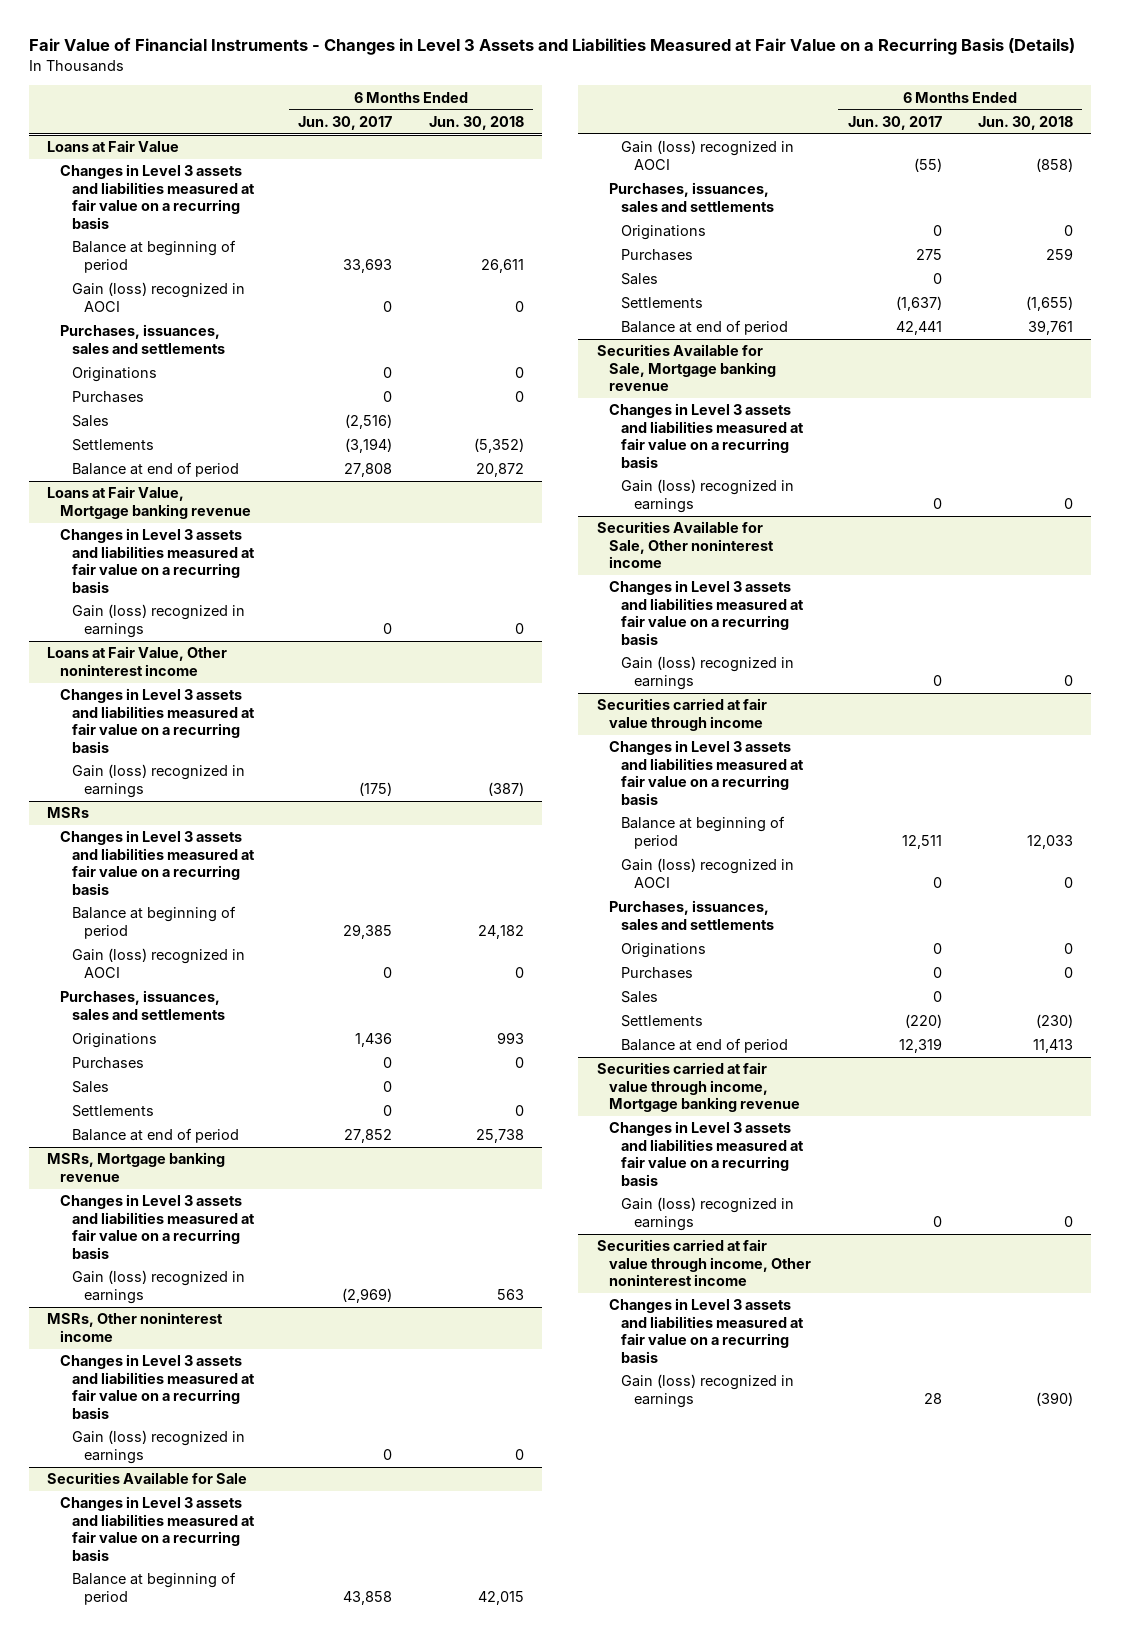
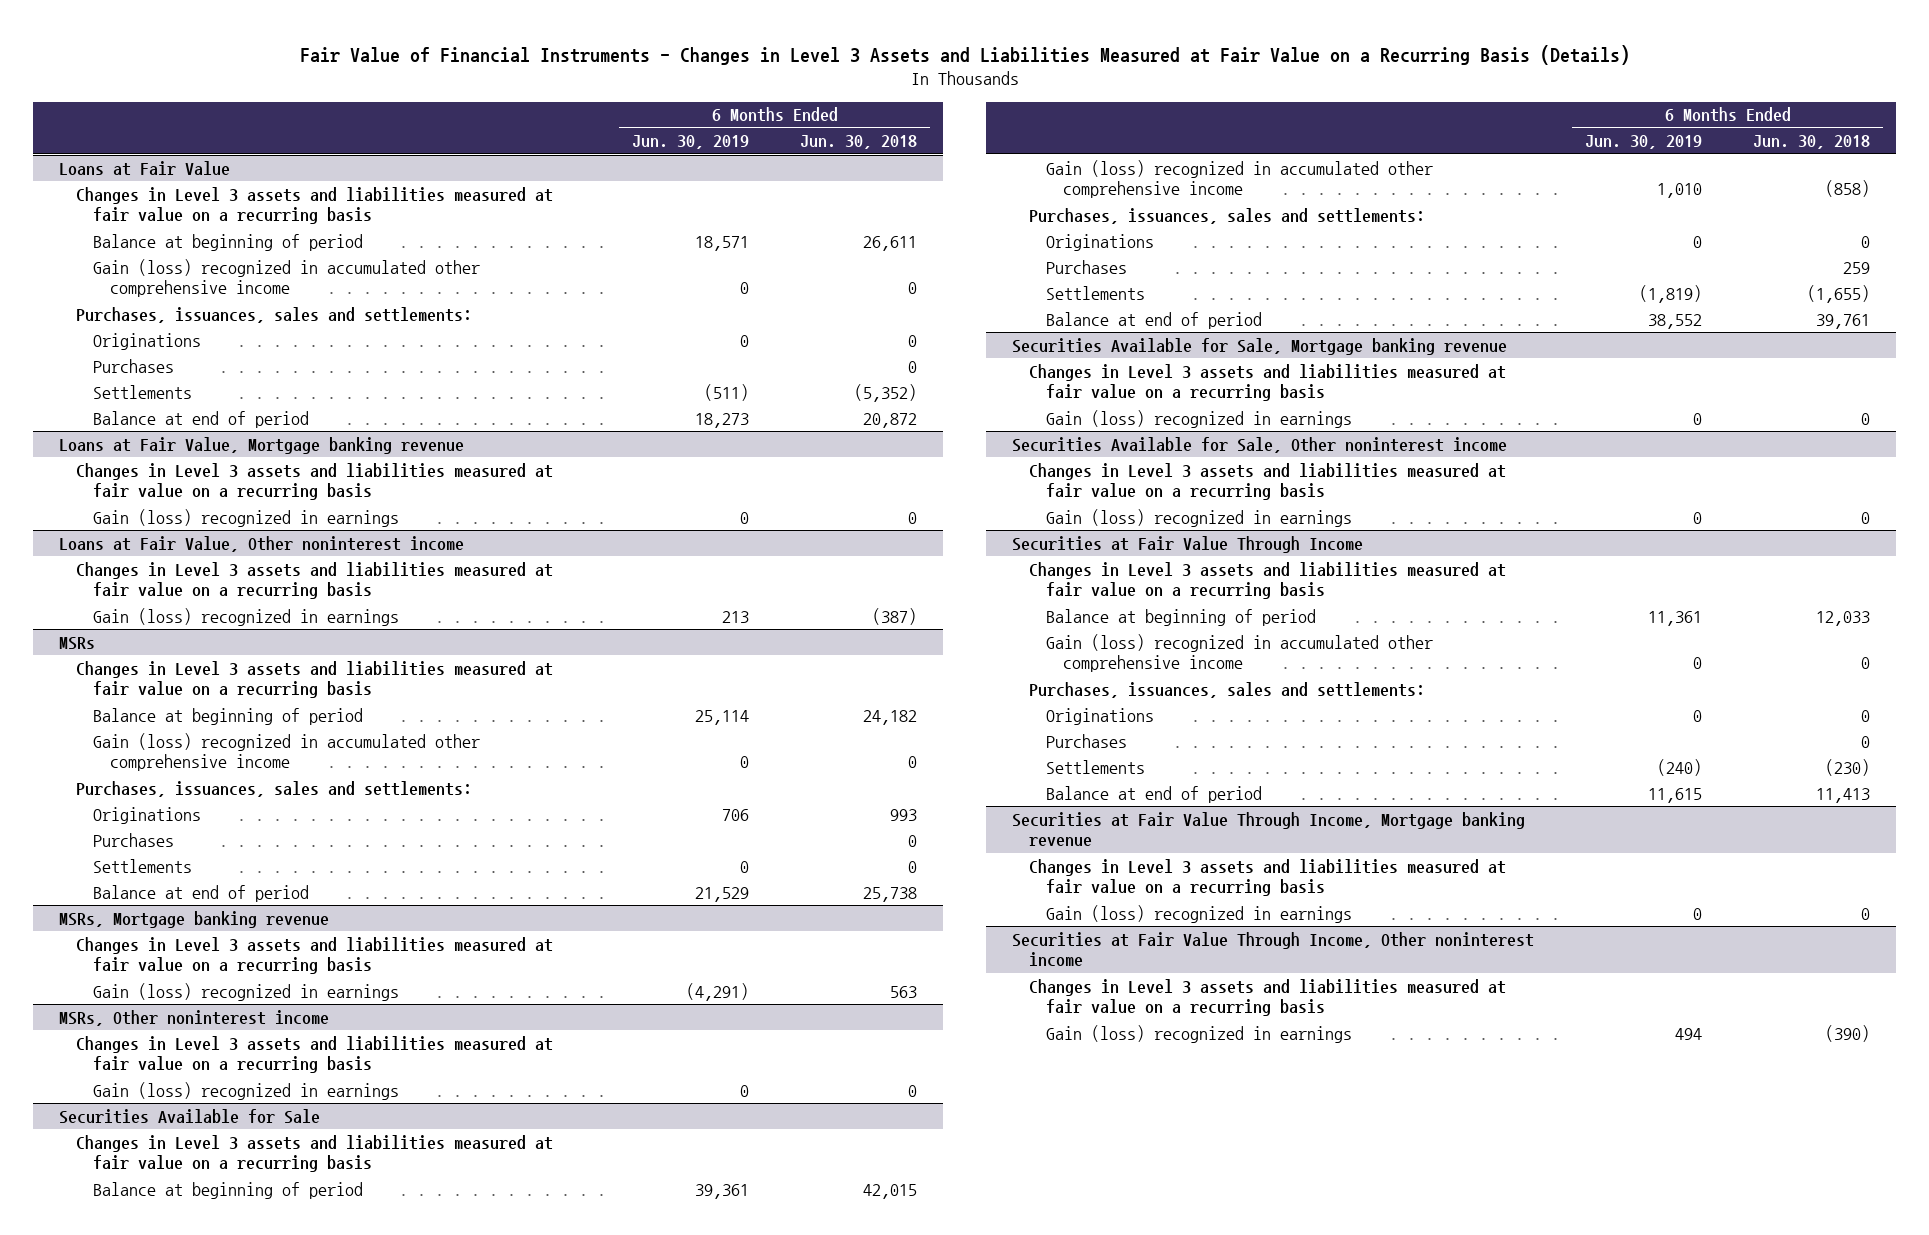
- | 6 Months Ended Jun. 30, 2017 | 6 Months Ended Jun. 30, 2018
+ | 6 Months Ended Jun. 30, 2019 | 6 Months Ended Jun. 30, 2018
@ Loans at Fair Value
- Gain (loss) recognized in AOCI | 0 | 0
- Purchases, issuances, sales and settlements
+ Gain (loss) recognized in accumulated other comprehensive income | 0 | 0
+ Purchases, issuances, sales and settlements:
- Sales | (2,516) |
@ MSRs
- Gain (loss) recognized in AOCI | 0 | 0
- Purchases, issuances, sales and settlements
+ Gain (loss) recognized in accumulated other comprehensive income | 0 | 0
+ Purchases, issuances, sales and settlements:
- Sales | 0 |
@ Securities Available for Sale
- Gain (loss) recognized in AOCI | (55) | (858)
- Purchases, issuances, sales and settlements
+ Gain (loss) recognized in accumulated other comprehensive income | 1,010 | (858)
+ Purchases, issuances, sales and settlements:
- Sales | 0 |
- Securities carried at fair value through income
+ Securities at Fair Value Through Income
- Gain (loss) recognized in AOCI | 0 | 0
- Purchases, issuances, sales and settlements
+ Gain (loss) recognized in accumulated other comprehensive income | 0 | 0
+ Purchases, issuances, sales and settlements:
- Sales | 0 |
- Securities carried at fair value through income, Mortgage banking revenue
+ Securities at Fair Value Through Income, Mortgage banking revenue
- Securities carried at fair value through income, Other noninterest income
+ Securities at Fair Value Through Income, Other noninterest income

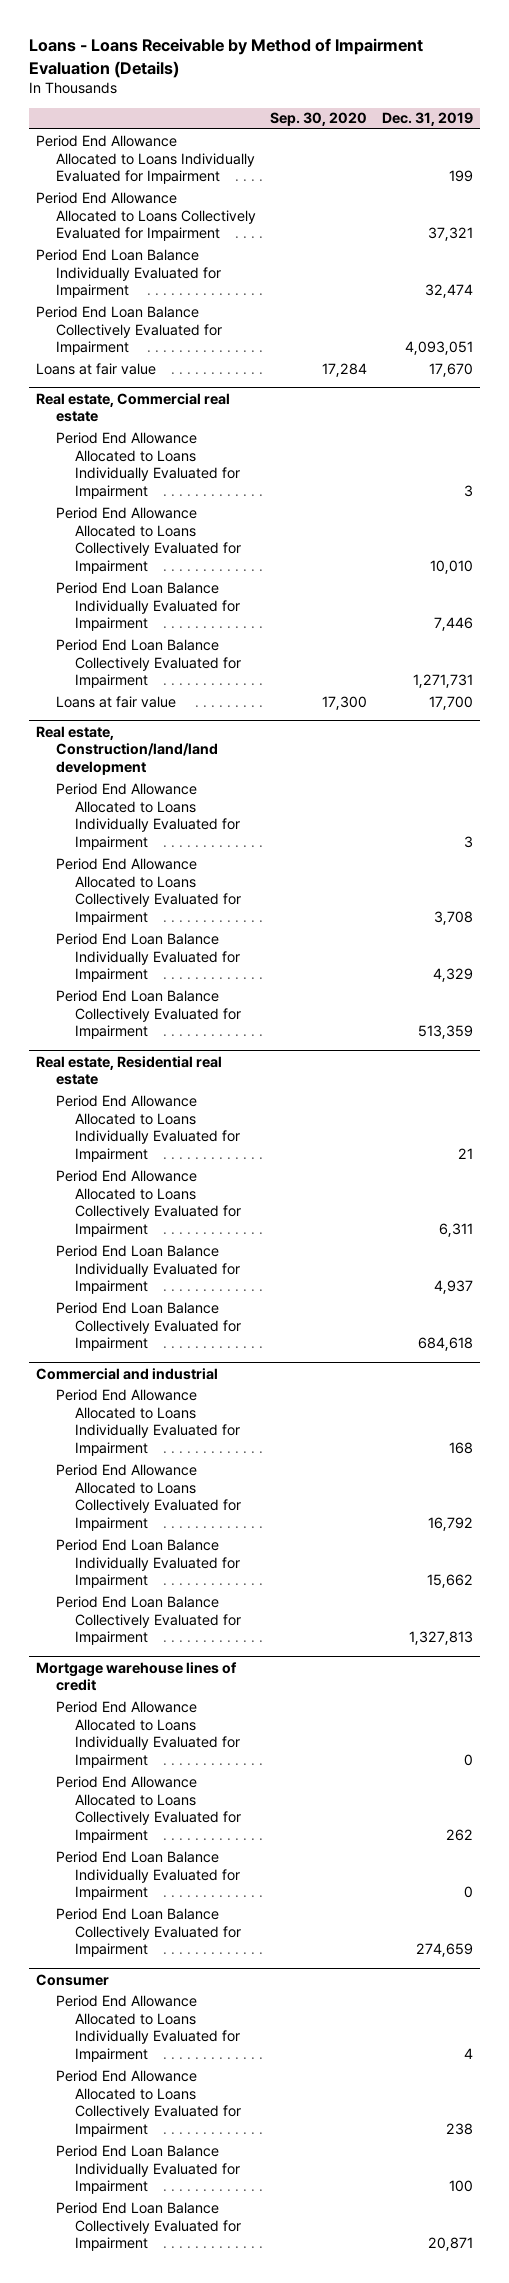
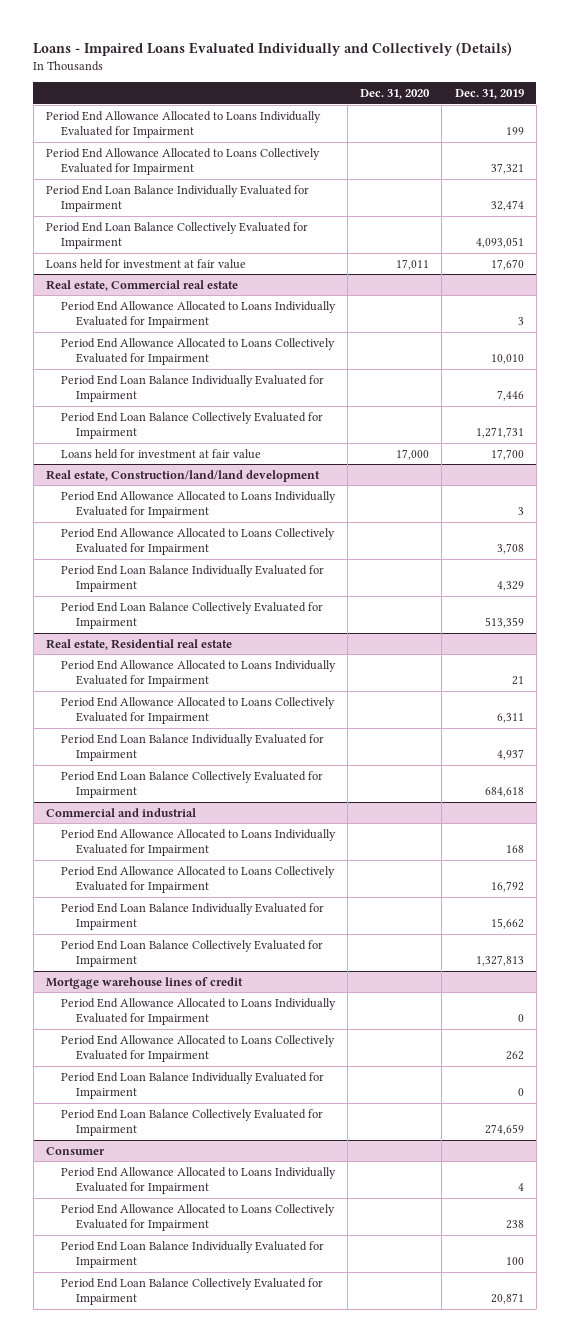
- Loans - Loans Receivable by Method of Impairment Evaluation (Details)
+ Loans - Impaired Loans Evaluated Individually and Collectively (Details)
- | Sep. 30, 2020 | Dec. 31, 2019
+ | Dec. 31, 2020 | Dec. 31, 2019
- Loans at fair value | 17,284 | 17,670
+ Loans held for investment at fair value | 17,011 | 17,670
@ Real estate, Commercial real estate
- Loans at fair value | 17,300 | 17,700
+ Loans held for investment at fair value | 17,000 | 17,700

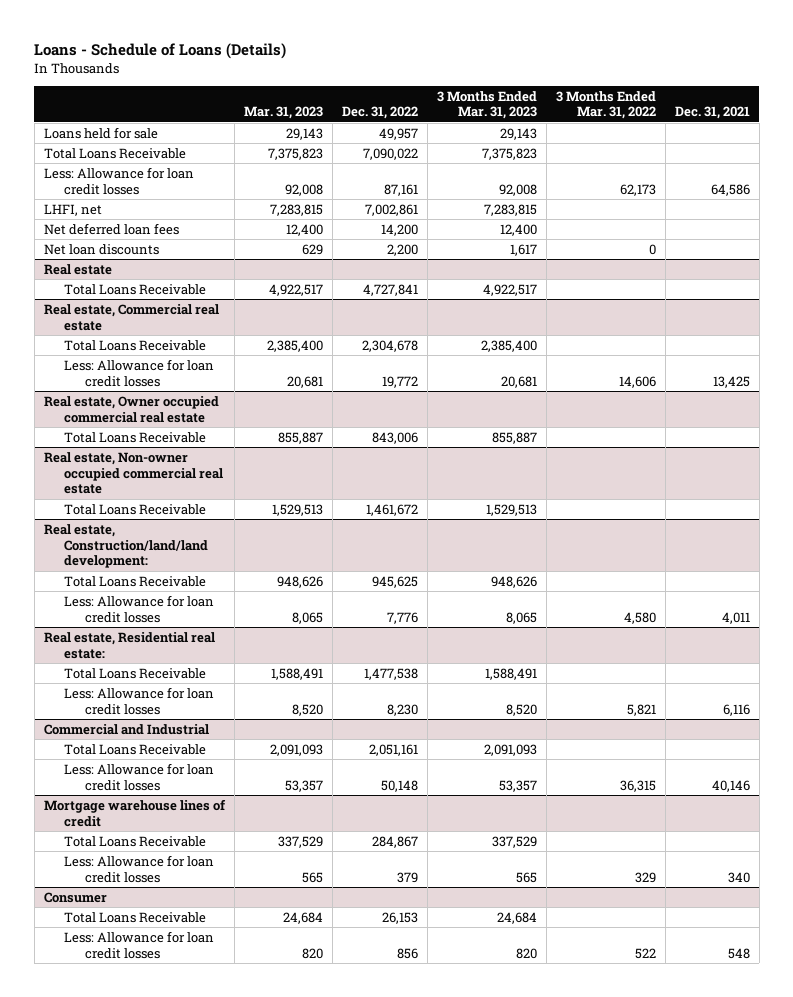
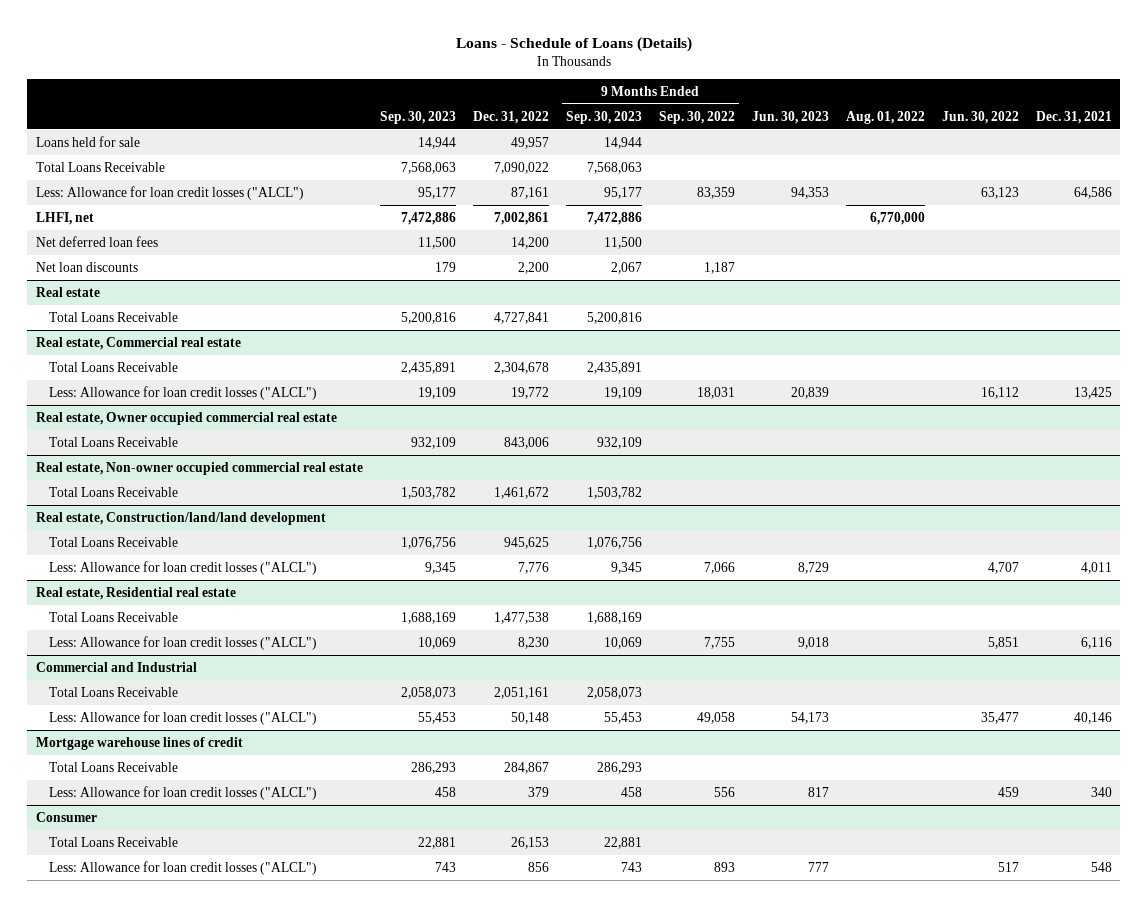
- | Mar. 31, 2023 | Dec. 31, 2022 | 3 Months Ended Mar. 31, 2023 | 3 Months Ended Mar. 31, 2022 | Dec. 31, 2021
+ | Sep. 30, 2023 | Dec. 31, 2022 | 9 Months Ended Sep. 30, 2023 | 9 Months Ended Sep. 30, 2022 | Jun. 30, 2023 | Aug. 01, 2022 | Jun. 30, 2022 | Dec. 31, 2021
- Less: Allowance for loan credit losses | 92,008 | 87,161 | 92,008 | 62,173 | 64,586
+ Less: Allowance for loan credit losses ("ALCL") | 95,177 | 87,161 | 95,177 | 83,359 | 94,353 | | 63,123 | 64,586
@ Real estate, Commercial real estate
- Less: Allowance for loan credit losses | 20,681 | 19,772 | 20,681 | 14,606 | 13,425
+ Less: Allowance for loan credit losses ("ALCL") | 19,109 | 19,772 | 19,109 | 18,031 | 20,839 | | 16,112 | 13,425
- Real estate, Construction/land/land development:
+ Real estate, Construction/land/land development
- Less: Allowance for loan credit losses | 8,065 | 7,776 | 8,065 | 4,580 | 4,011
- Real estate, Residential real estate:
+ Less: Allowance for loan credit losses ("ALCL") | 9,345 | 7,776 | 9,345 | 7,066 | 8,729 | | 4,707 | 4,011
+ Real estate, Residential real estate
- Less: Allowance for loan credit losses | 8,520 | 8,230 | 8,520 | 5,821 | 6,116
+ Less: Allowance for loan credit losses ("ALCL") | 10,069 | 8,230 | 10,069 | 7,755 | 9,018 | | 5,851 | 6,116
@ Commercial and Industrial
- Less: Allowance for loan credit losses | 53,357 | 50,148 | 53,357 | 36,315 | 40,146
+ Less: Allowance for loan credit losses ("ALCL") | 55,453 | 50,148 | 55,453 | 49,058 | 54,173 | | 35,477 | 40,146
@ Mortgage warehouse lines of credit
- Less: Allowance for loan credit losses | 565 | 379 | 565 | 329 | 340
+ Less: Allowance for loan credit losses ("ALCL") | 458 | 379 | 458 | 556 | 817 | | 459 | 340
@ Consumer
- Less: Allowance for loan credit losses | 820 | 856 | 820 | 522 | 548
+ Less: Allowance for loan credit losses ("ALCL") | 743 | 856 | 743 | 893 | 777 | | 517 | 548

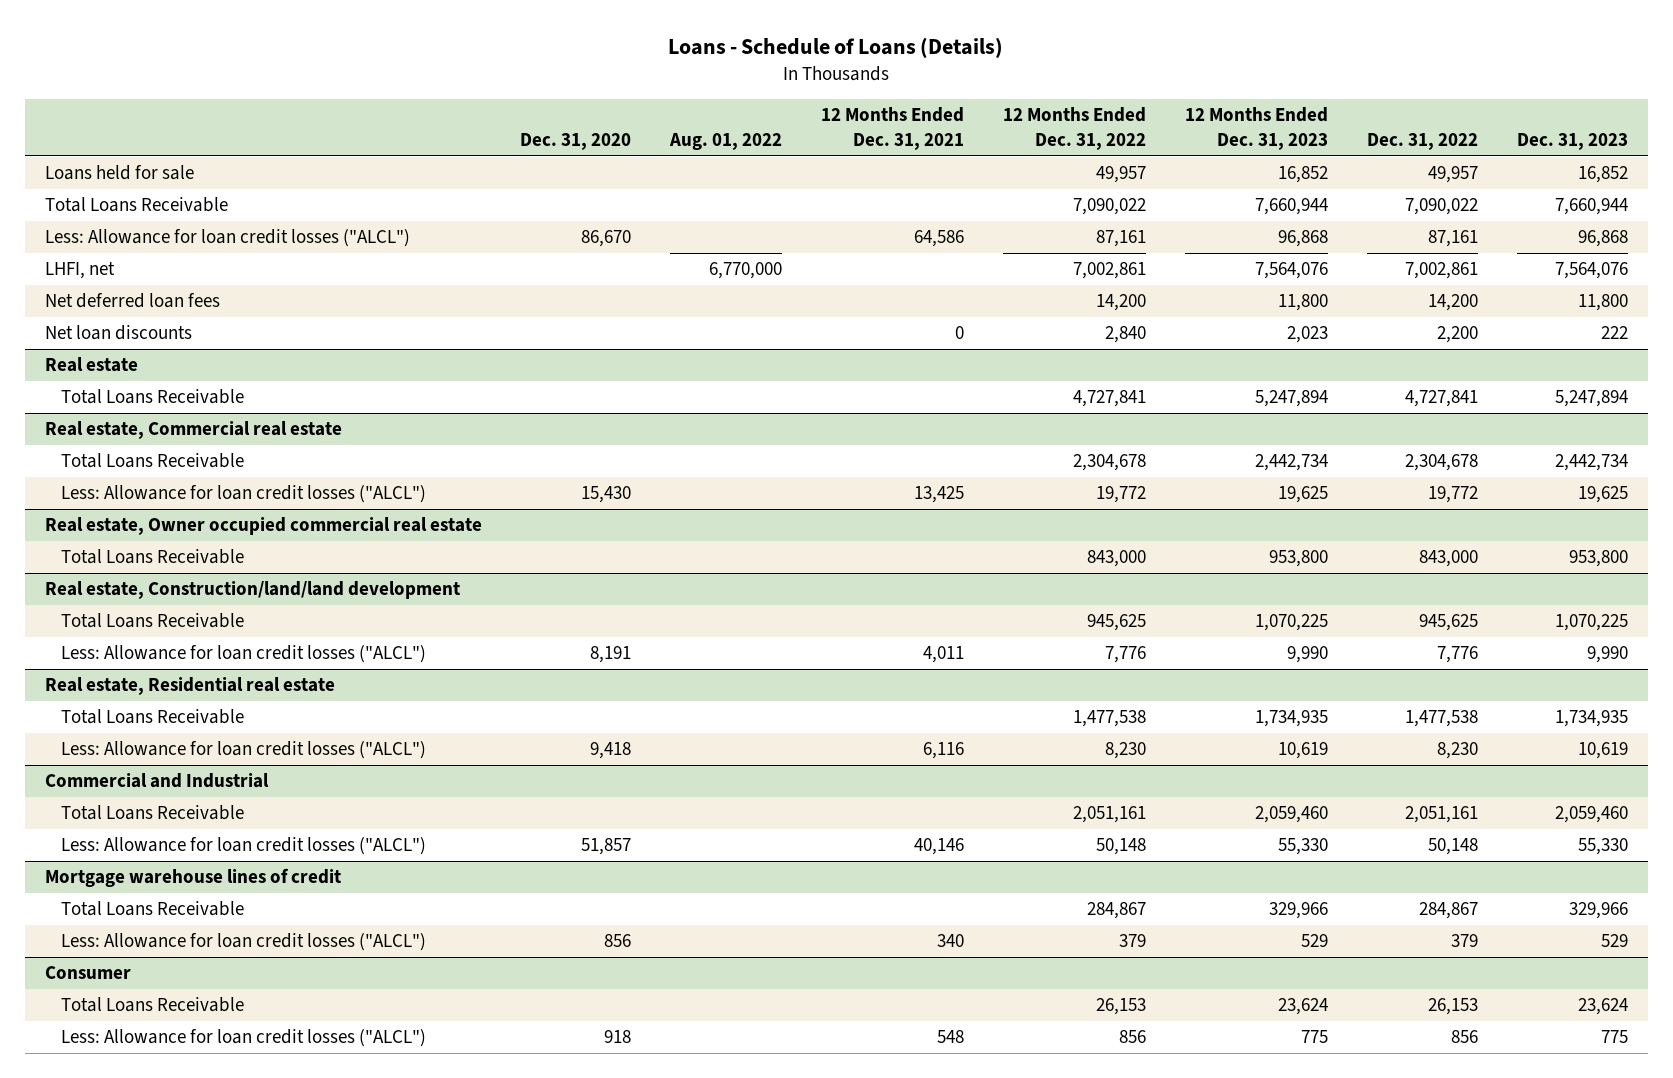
- | Sep. 30, 2023 | Dec. 31, 2022 | 9 Months Ended Sep. 30, 2023 | 9 Months Ended Sep. 30, 2022 | Jun. 30, 2023 | Aug. 01, 2022 | Jun. 30, 2022 | Dec. 31, 2021
+ | Dec. 31, 2020 | Aug. 01, 2022 | 12 Months Ended Dec. 31, 2021 | 12 Months Ended Dec. 31, 2022 | 12 Months Ended Dec. 31, 2023 | Dec. 31, 2022 | Dec. 31, 2023
@ Real estate, Owner occupied commercial real estate
- Total Loans Receivable | 932,109 | 843,006 | 932,109 | | | | |
- Real estate, Non-owner occupied commercial real estate
- Total Loans Receivable | 1,503,782 | 1,461,672 | 1,503,782 | | | | |
@ Real estate, Owner occupied commercial real estate
+ Total Loans Receivable | | | | 843,000 | 953,800 | 843,000 | 953,800

